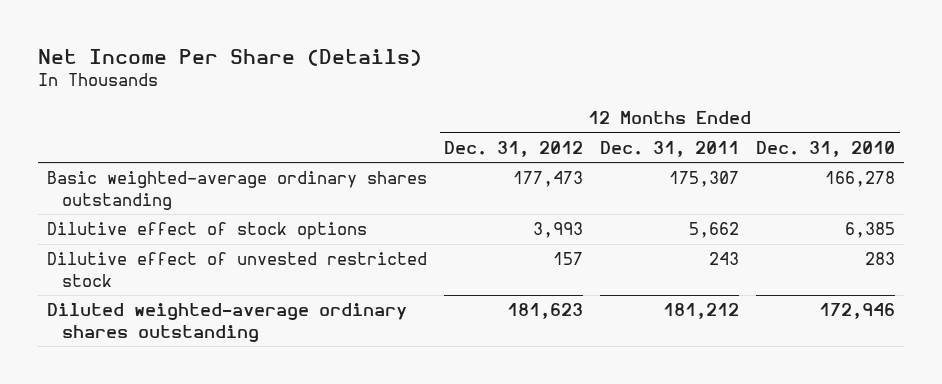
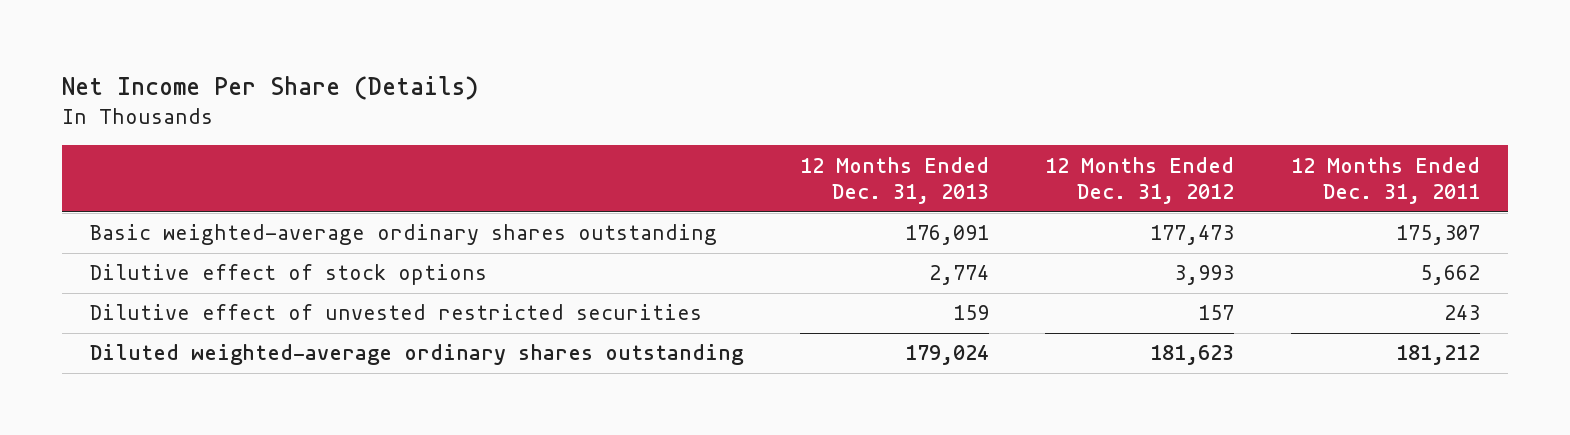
- | 12 Months Ended Dec. 31, 2012 | 12 Months Ended Dec. 31, 2011 | 12 Months Ended Dec. 31, 2010
+ | 12 Months Ended Dec. 31, 2013 | 12 Months Ended Dec. 31, 2012 | 12 Months Ended Dec. 31, 2011
- Dilutive effect of unvested restricted stock | 157 | 243 | 283
+ Dilutive effect of unvested restricted securities | 159 | 157 | 243

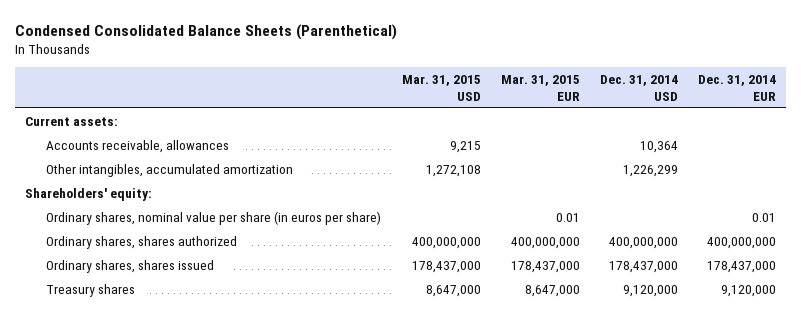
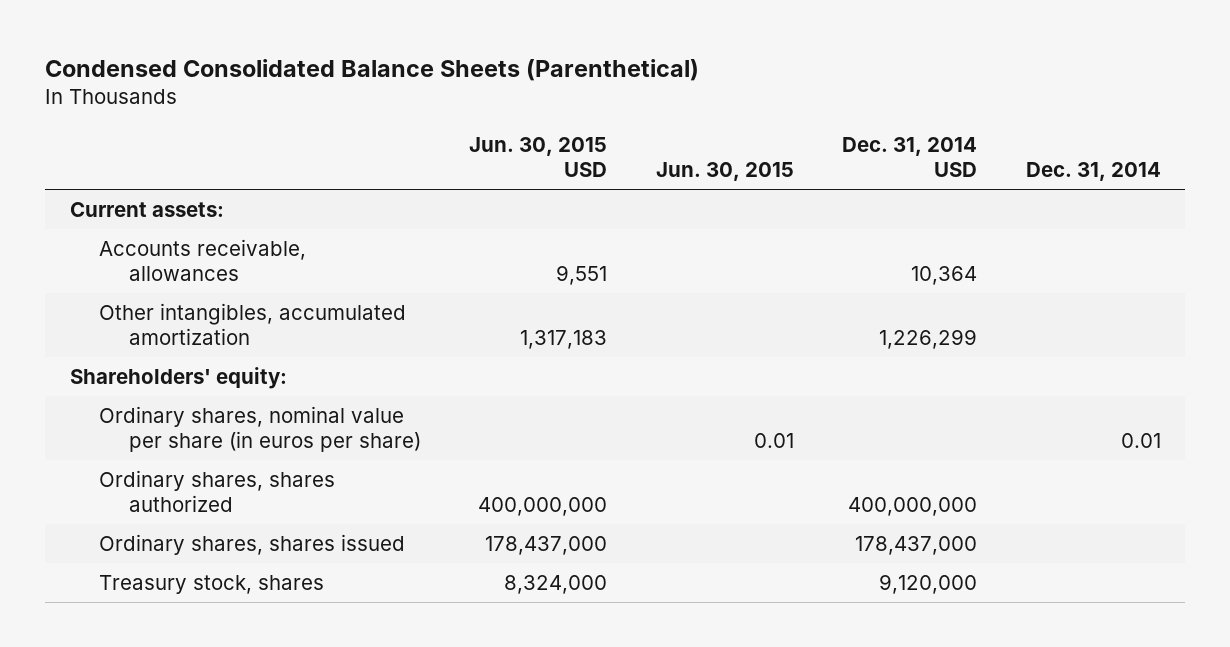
- | Mar. 31, 2015 USD | Mar. 31, 2015 EUR | Dec. 31, 2014 USD | Dec. 31, 2014 EUR
+ | Jun. 30, 2015 USD | Jun. 30, 2015 | Dec. 31, 2014 USD | Dec. 31, 2014
- Treasury shares | 8,647,000 | 8,647,000 | 9,120,000 | 9,120,000
+ Treasury stock, shares | 8,324,000 | | 9,120,000 |

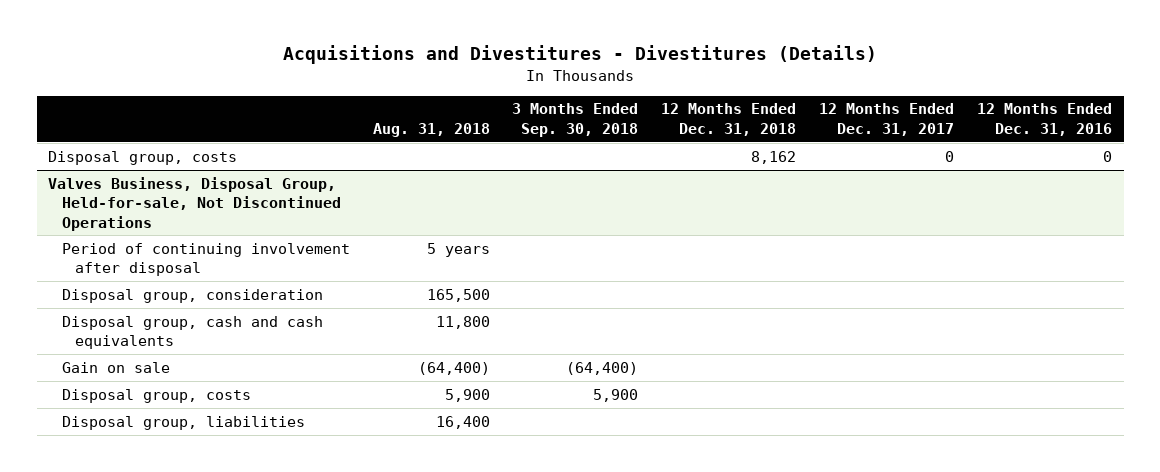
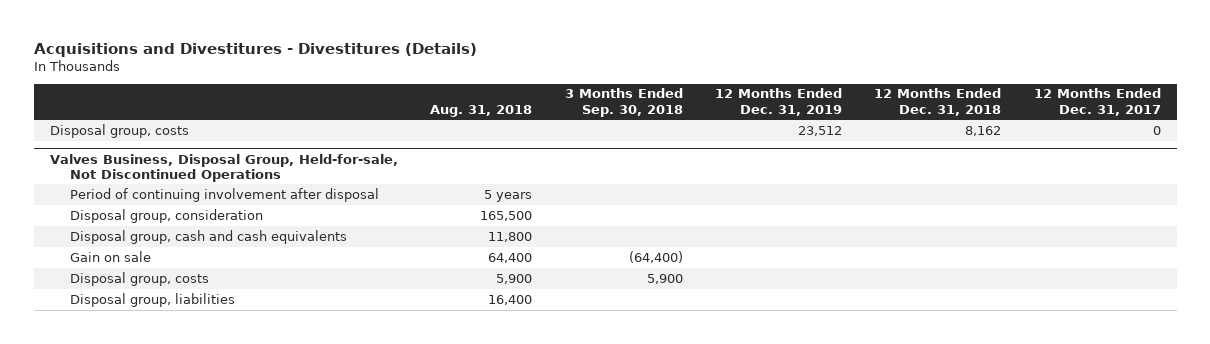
- | Aug. 31, 2018 | 3 Months Ended Sep. 30, 2018 | 12 Months Ended Dec. 31, 2018 | 12 Months Ended Dec. 31, 2017 | 12 Months Ended Dec. 31, 2016
+ | Aug. 31, 2018 | 3 Months Ended Sep. 30, 2018 | 12 Months Ended Dec. 31, 2019 | 12 Months Ended Dec. 31, 2018 | 12 Months Ended Dec. 31, 2017
@ Valves Business, Disposal Group, Held-for-sale, Not Discontinued Operations
- Gain on sale | (64,400) | (64,400) | | |
+ Gain on sale | 64,400 | (64,400) | | |

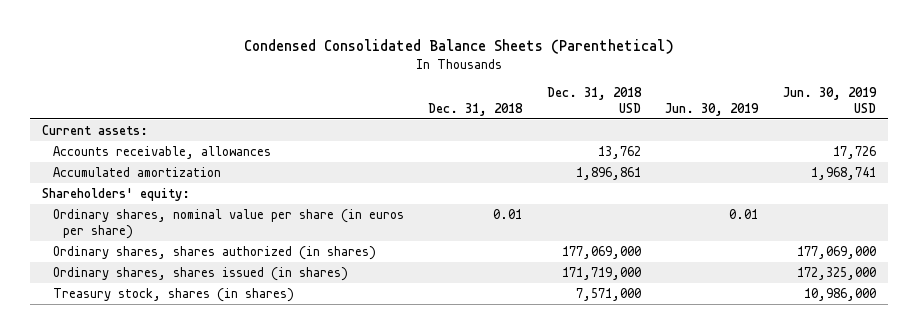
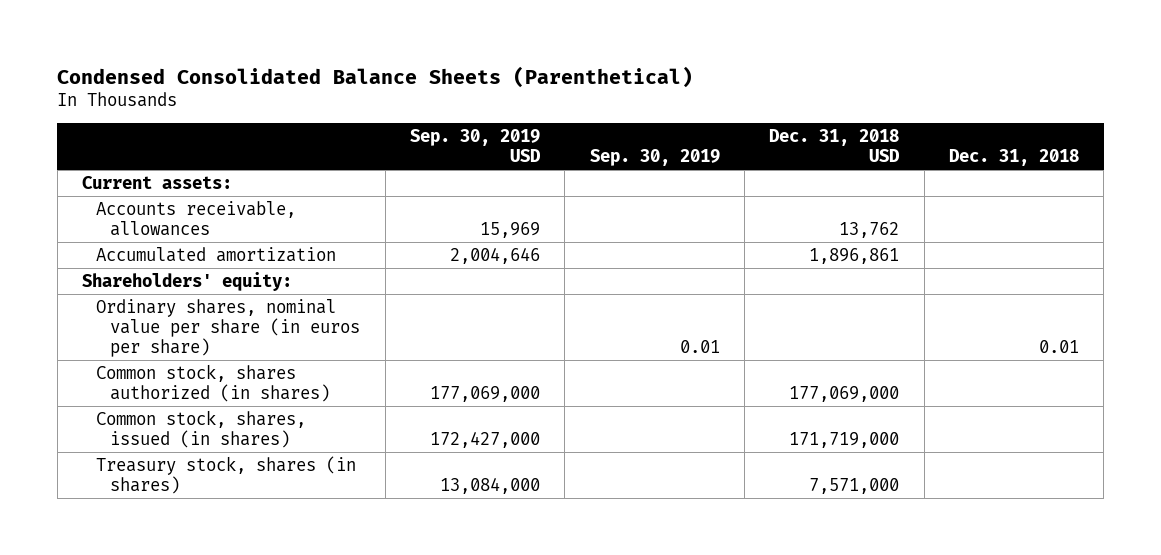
- | Dec. 31, 2018 | Dec. 31, 2018 USD | Jun. 30, 2019 | Jun. 30, 2019 USD
+ | Sep. 30, 2019 USD | Sep. 30, 2019 | Dec. 31, 2018 USD | Dec. 31, 2018
- Ordinary shares, shares authorized (in shares) | | 177,069,000 | | 177,069,000
- Ordinary shares, shares issued (in shares) | | 171,719,000 | | 172,325,000
+ Common stock, shares authorized (in shares) | 177,069,000 | | 177,069,000 |
+ Common stock, shares, issued (in shares) | 172,427,000 | | 171,719,000 |

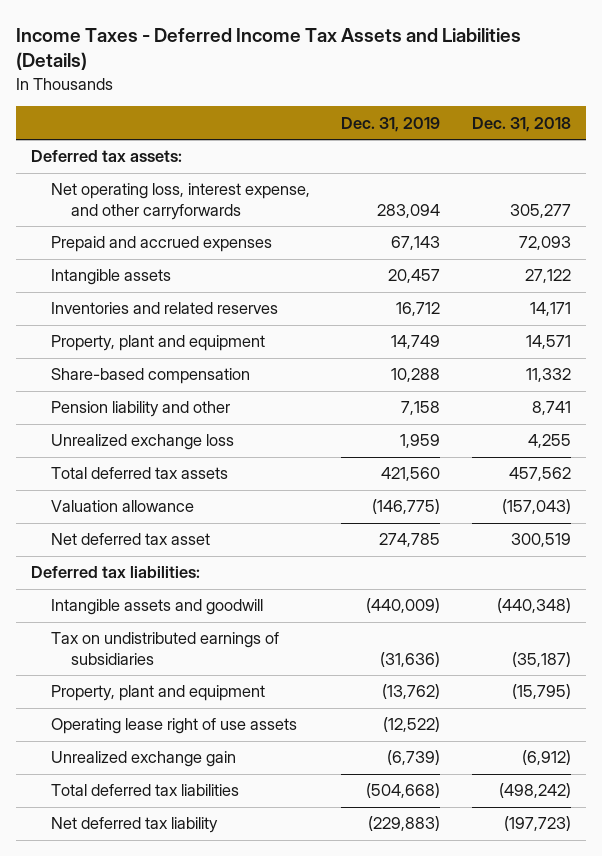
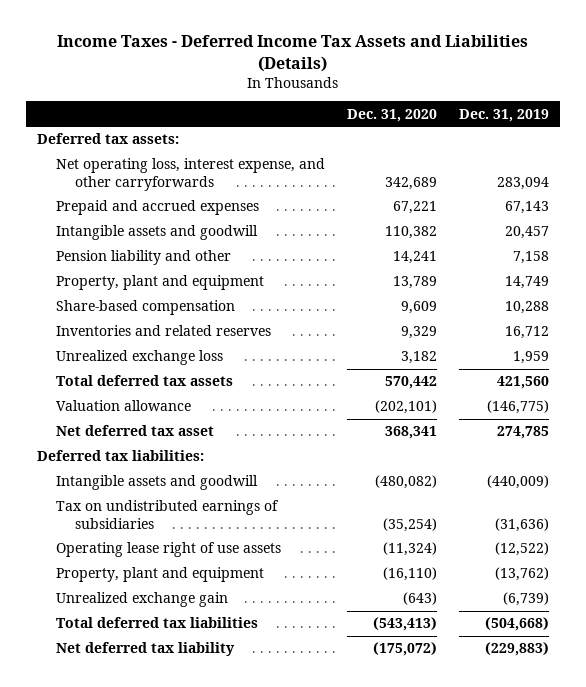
- | Dec. 31, 2019 | Dec. 31, 2018
+ | Dec. 31, 2020 | Dec. 31, 2019
- Intangible assets | 20,457 | 27,122
+ Intangible assets and goodwill | 110,382 | 20,457
moved up: Pension liability and other | 14,241 | 7,158
moved down: Inventories and related reserves | 9,329 | 16,712
moved down: Property, plant and equipment | (16,110) | (13,762)

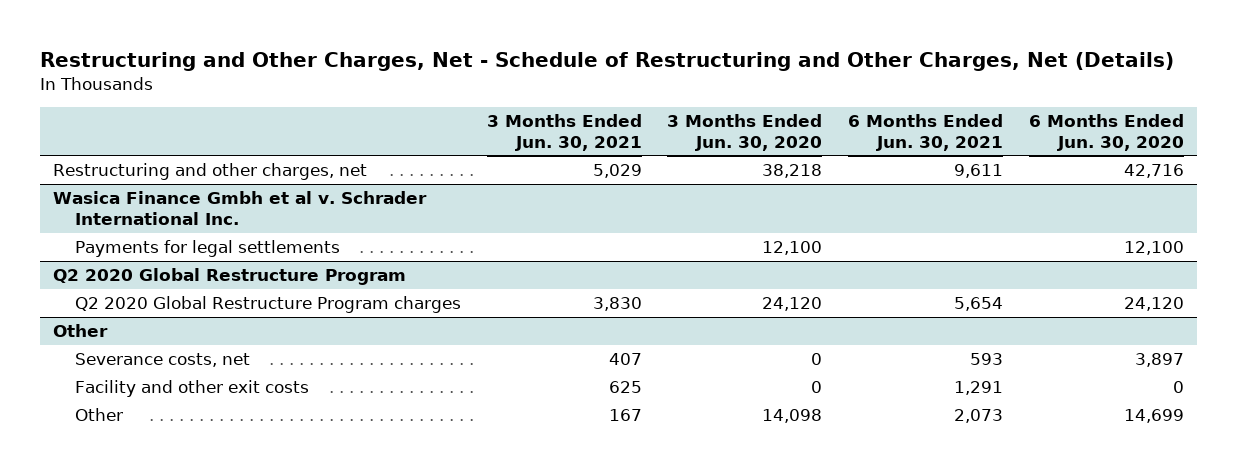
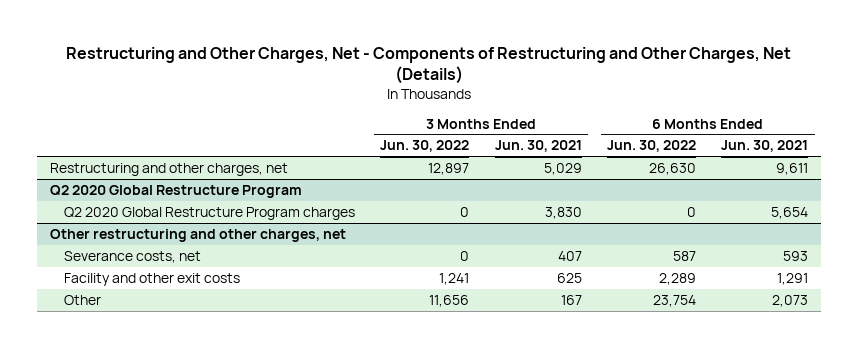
- Restructuring and Other Charges, Net - Schedule of Restructuring and Other Charges, Net (Details)
+ Restructuring and Other Charges, Net - Components of Restructuring and Other Charges, Net (Details)
- | 3 Months Ended Jun. 30, 2021 | 3 Months Ended Jun. 30, 2020 | 6 Months Ended Jun. 30, 2021 | 6 Months Ended Jun. 30, 2020
+ | 3 Months Ended Jun. 30, 2022 | 3 Months Ended Jun. 30, 2021 | 6 Months Ended Jun. 30, 2022 | 6 Months Ended Jun. 30, 2021
- Wasica Finance Gmbh et al v. Schrader International Inc.
- Payments for legal settlements | | 12,100 | | 12,100
- Other
+ Other restructuring and other charges, net

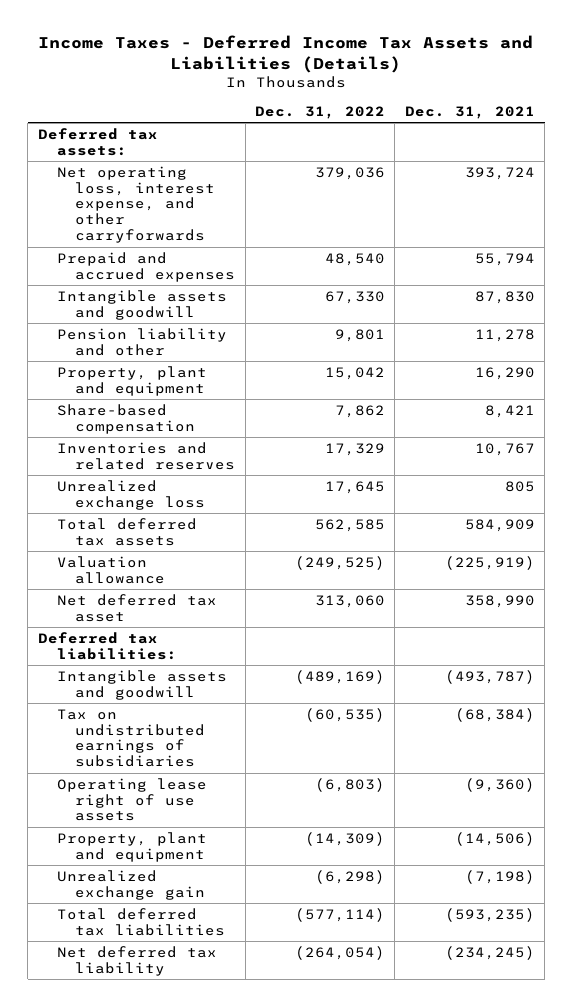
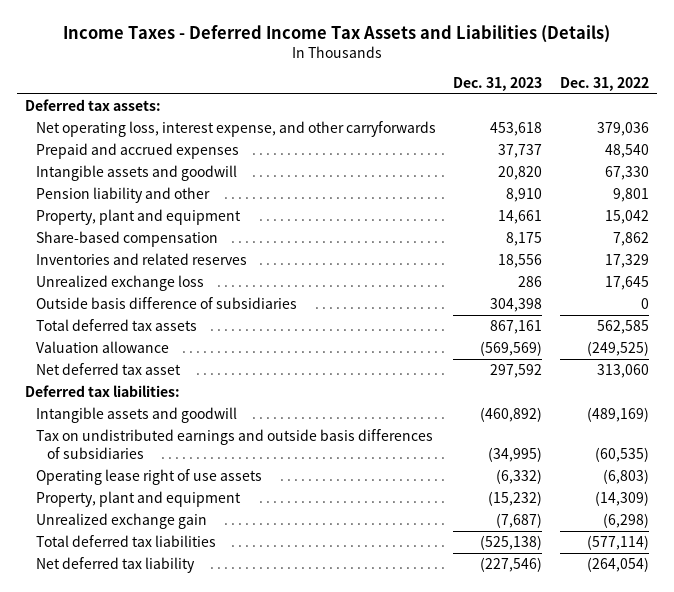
- | Dec. 31, 2022 | Dec. 31, 2021
+ | Dec. 31, 2023 | Dec. 31, 2022
+ Outside basis difference of subsidiaries | 304,398 | 0
- Tax on undistributed earnings of subsidiaries | (60,535) | (68,384)
+ Tax on undistributed earnings and outside basis differences of subsidiaries | (34,995) | (60,535)

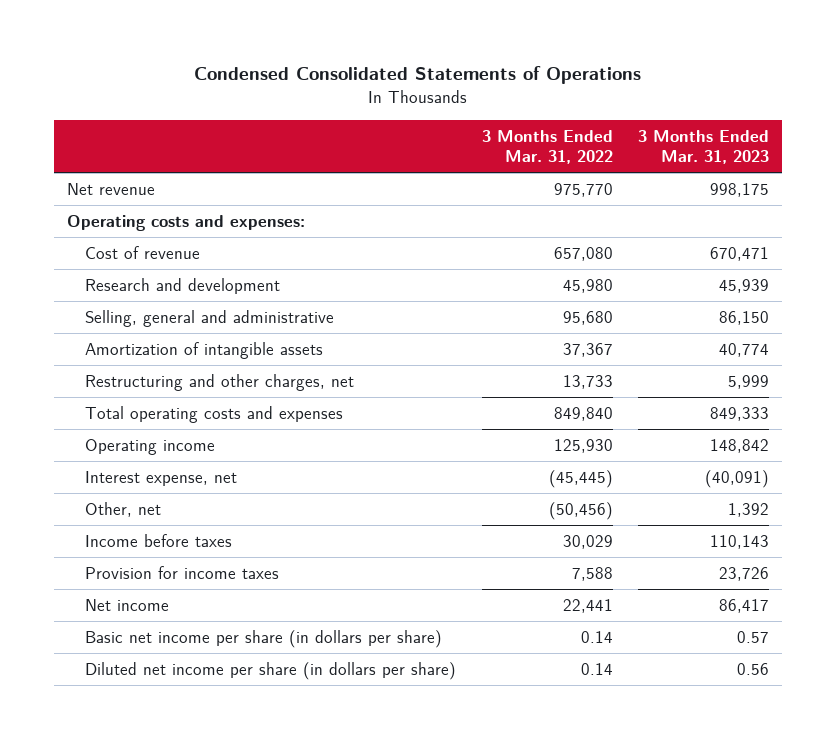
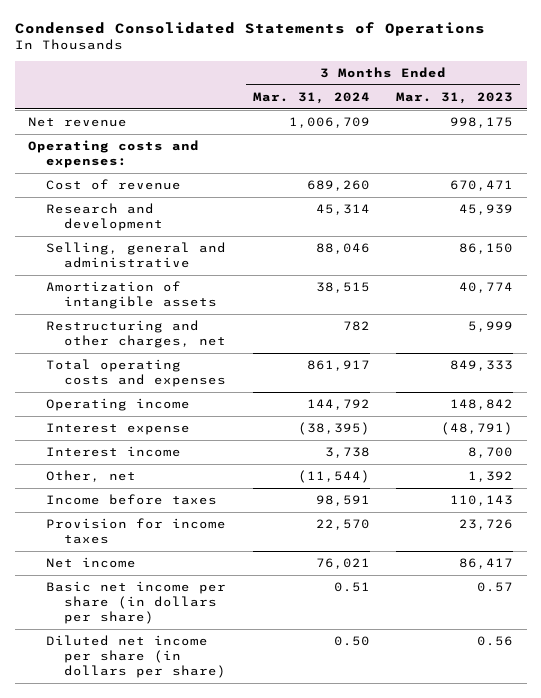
- | 3 Months Ended Mar. 31, 2022 | 3 Months Ended Mar. 31, 2023
+ | 3 Months Ended Mar. 31, 2024 | 3 Months Ended Mar. 31, 2023
- Interest expense, net | (45,445) | (40,091)
+ Interest expense | (38,395) | (48,791)
+ Interest income | 3,738 | 8,700

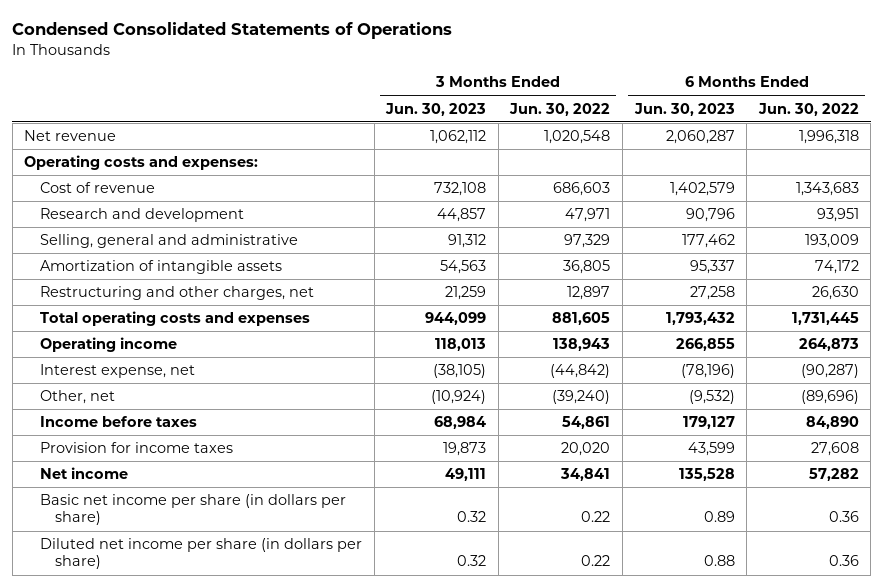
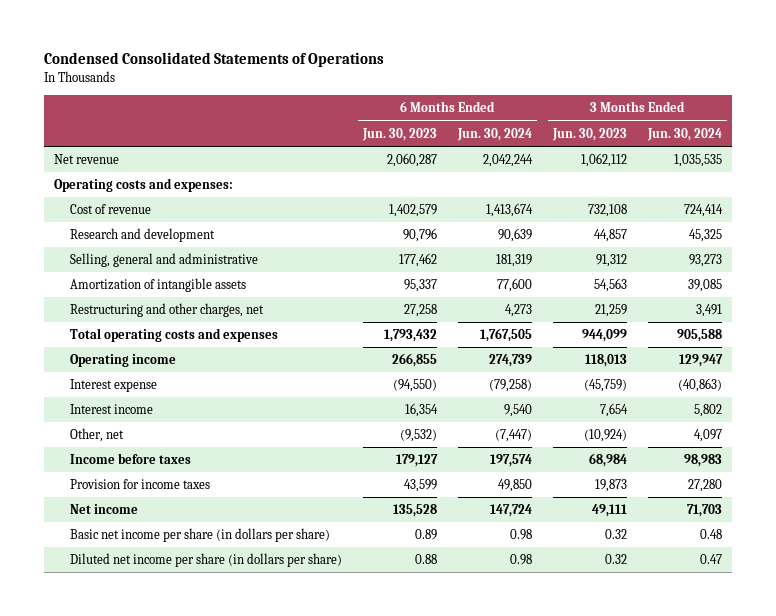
- | 3 Months Ended Jun. 30, 2023 | 3 Months Ended Jun. 30, 2022 | 6 Months Ended Jun. 30, 2023 | 6 Months Ended Jun. 30, 2022
+ | 6 Months Ended Jun. 30, 2023 | 6 Months Ended Jun. 30, 2024 | 3 Months Ended Jun. 30, 2023 | 3 Months Ended Jun. 30, 2024
- Interest expense, net | (38,105) | (44,842) | (78,196) | (90,287)
+ Interest expense | (94,550) | (79,258) | (45,759) | (40,863)
+ Interest income | 16,354 | 9,540 | 7,654 | 5,802

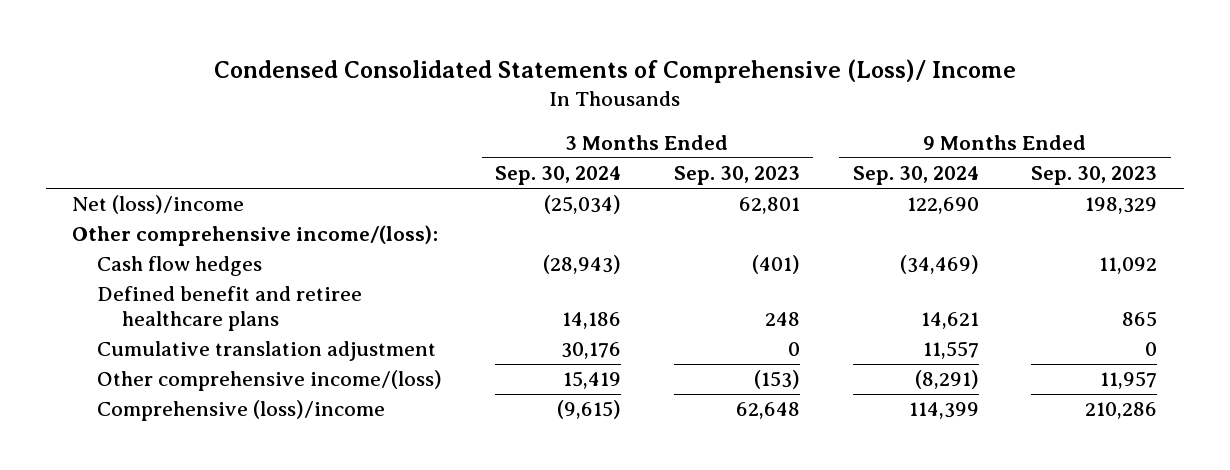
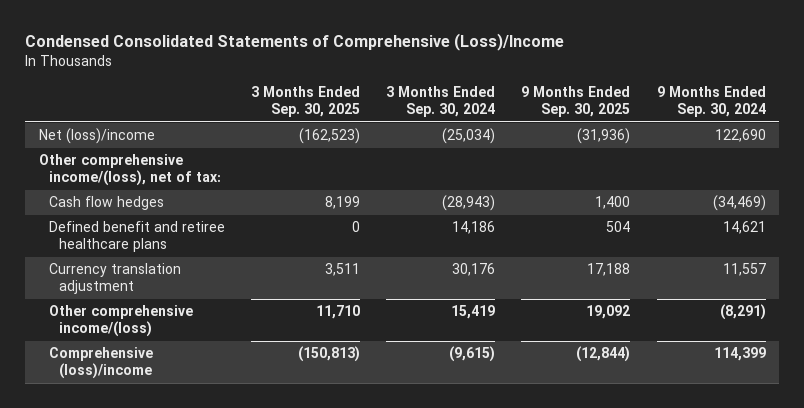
- Condensed Consolidated Statements of Comprehensive (Loss)/ Income
+ Condensed Consolidated Statements of Comprehensive (Loss)/Income
- | 3 Months Ended Sep. 30, 2024 | 3 Months Ended Sep. 30, 2023 | 9 Months Ended Sep. 30, 2024 | 9 Months Ended Sep. 30, 2023
+ | 3 Months Ended Sep. 30, 2025 | 3 Months Ended Sep. 30, 2024 | 9 Months Ended Sep. 30, 2025 | 9 Months Ended Sep. 30, 2024
- Other comprehensive income/(loss):
+ Other comprehensive income/(loss), net of tax:
- Cumulative translation adjustment | 30,176 | 0 | 11,557 | 0
+ Currency translation adjustment | 3,511 | 30,176 | 17,188 | 11,557

